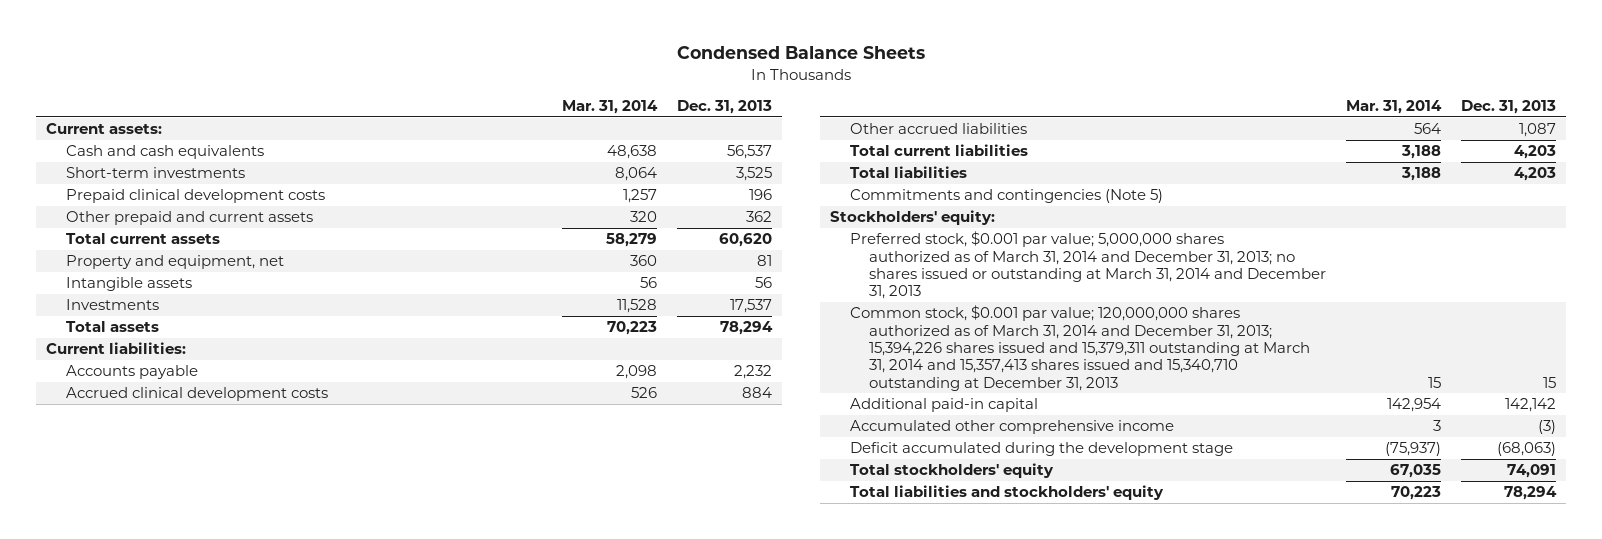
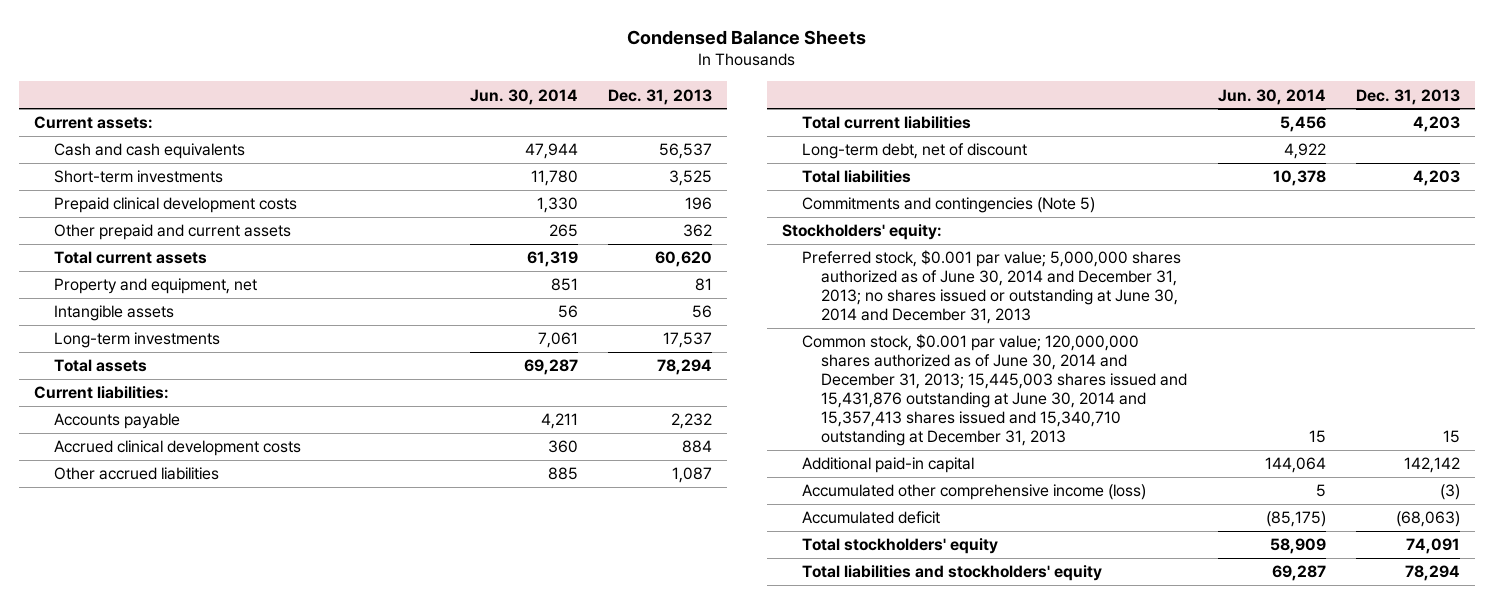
- | Mar. 31, 2014 | Dec. 31, 2013
+ | Jun. 30, 2014 | Dec. 31, 2013
- Investments | 11,528 | 17,537
+ Long-term investments | 7,061 | 17,537
+ Long-term debt, net of discount | 4,922 |
- Preferred stock, $0.001 par value; 5,000,000 shares authorized as of March 31, 2014 and December 31, 2013; no shares issued or outstanding at March 31, 2014 and December 31, 2013
- Common stock, $0.001 par value; 120,000,000 shares authorized as of March 31, 2014 and December 31, 2013; 15,394,226 shares issued and 15,379,311 outstanding at March 31, 2014 and 15,357,413 shares issued and 15,340,710 outstanding at December 31, 2013 | 15 | 15
+ Preferred stock, $0.001 par value; 5,000,000 shares authorized as of June 30, 2014 and December 31, 2013; no shares issued or outstanding at June 30, 2014 and December 31, 2013
+ Common stock, $0.001 par value; 120,000,000 shares authorized as of June 30, 2014 and December 31, 2013; 15,445,003 shares issued and 15,431,876 outstanding at June 30, 2014 and 15,357,413 shares issued and 15,340,710 outstanding at December 31, 2013 | 15 | 15
- Accumulated other comprehensive income | 3 | (3)
- Deficit accumulated during the development stage | (75,937) | (68,063)
+ Accumulated other comprehensive income (loss) | 5 | (3)
+ Accumulated deficit | (85,175) | (68,063)

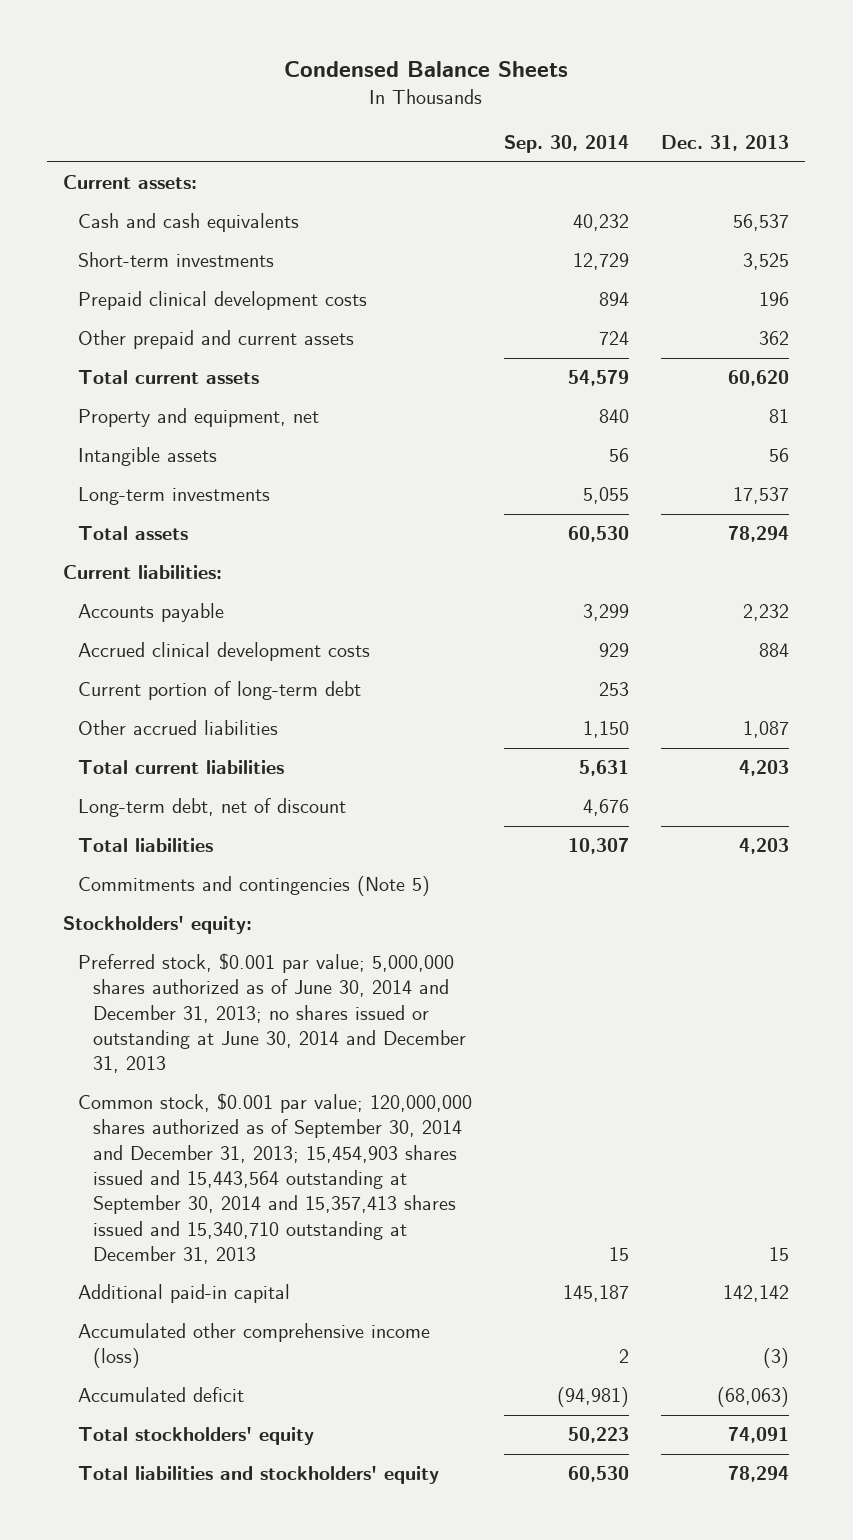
- | Jun. 30, 2014 | Dec. 31, 2013
+ | Sep. 30, 2014 | Dec. 31, 2013
+ Current portion of long-term debt | 253 |
- Common stock, $0.001 par value; 120,000,000 shares authorized as of June 30, 2014 and December 31, 2013; 15,445,003 shares issued and 15,431,876 outstanding at June 30, 2014 and 15,357,413 shares issued and 15,340,710 outstanding at December 31, 2013 | 15 | 15
+ Common stock, $0.001 par value; 120,000,000 shares authorized as of September 30, 2014 and December 31, 2013; 15,454,903 shares issued and 15,443,564 outstanding at September 30, 2014 and 15,357,413 shares issued and 15,340,710 outstanding at December 31, 2013 | 15 | 15

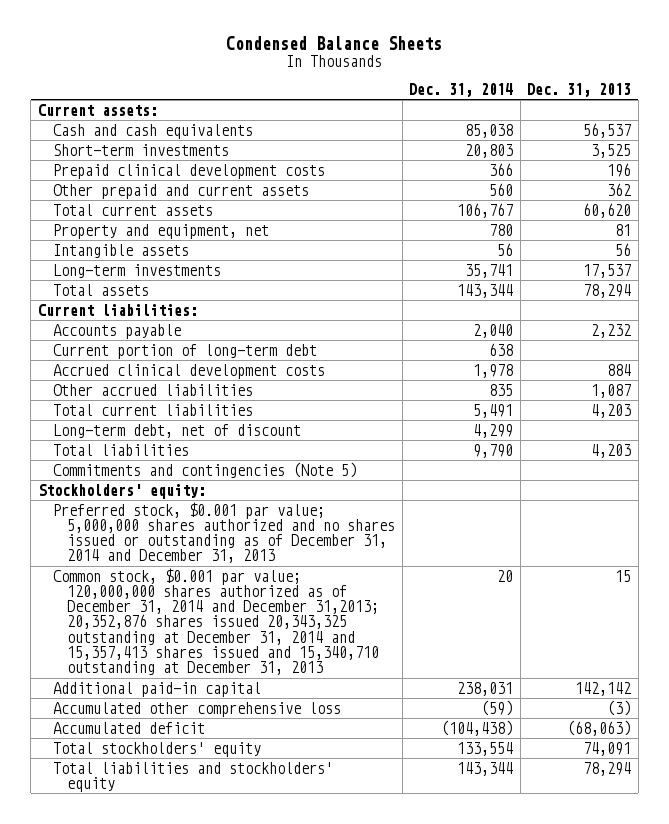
- | Sep. 30, 2014 | Dec. 31, 2013
+ | Dec. 31, 2014 | Dec. 31, 2013
moved down: Accrued clinical development costs | 1,978 | 884
- Preferred stock, $0.001 par value; 5,000,000 shares authorized as of June 30, 2014 and December 31, 2013; no shares issued or outstanding at June 30, 2014 and December 31, 2013
- Common stock, $0.001 par value; 120,000,000 shares authorized as of September 30, 2014 and December 31, 2013; 15,454,903 shares issued and 15,443,564 outstanding at September 30, 2014 and 15,357,413 shares issued and 15,340,710 outstanding at December 31, 2013 | 15 | 15
+ Preferred stock, $0.001 par value; 5,000,000 shares authorized and no shares issued or outstanding as of December 31, 2014 and December 31, 2013
+ Common stock, $0.001 par value; 120,000,000 shares authorized as of December 31, 2014 and December 31,2013; 20,352,876 shares issued 20,343,325 outstanding at December 31, 2014 and 15,357,413 shares issued and 15,340,710 outstanding at December 31, 2013 | 20 | 15
- Accumulated other comprehensive income (loss) | 2 | (3)
+ Accumulated other comprehensive loss | (59) | (3)

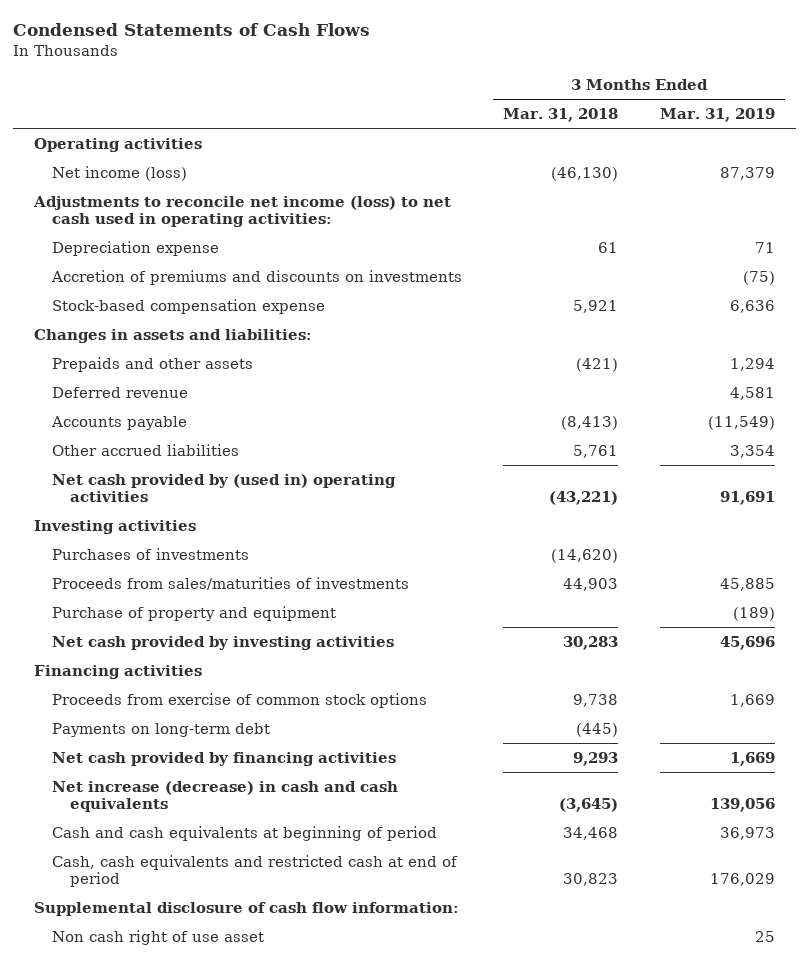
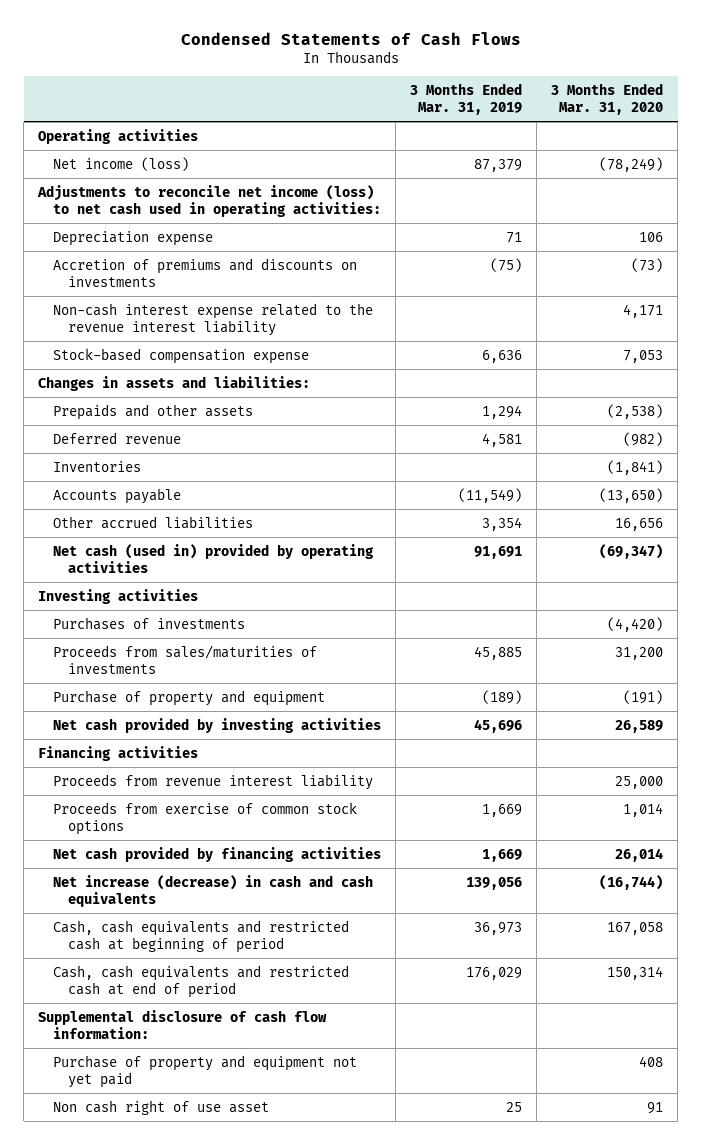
- | 3 Months Ended Mar. 31, 2018 | 3 Months Ended Mar. 31, 2019
+ | 3 Months Ended Mar. 31, 2019 | 3 Months Ended Mar. 31, 2020
+ Non-cash interest expense related to the revenue interest liability | | 4,171
+ Inventories | | (1,841)
- Net cash provided by (used in) operating activities | (43,221) | 91,691
+ Net cash (used in) provided by operating activities | 91,691 | (69,347)
+ Proceeds from revenue interest liability | | 25,000
- Payments on long-term debt | (445) |
- Cash and cash equivalents at beginning of period | 34,468 | 36,973
+ Cash, cash equivalents and restricted cash at beginning of period | 36,973 | 167,058
+ Purchase of property and equipment not yet paid | | 408

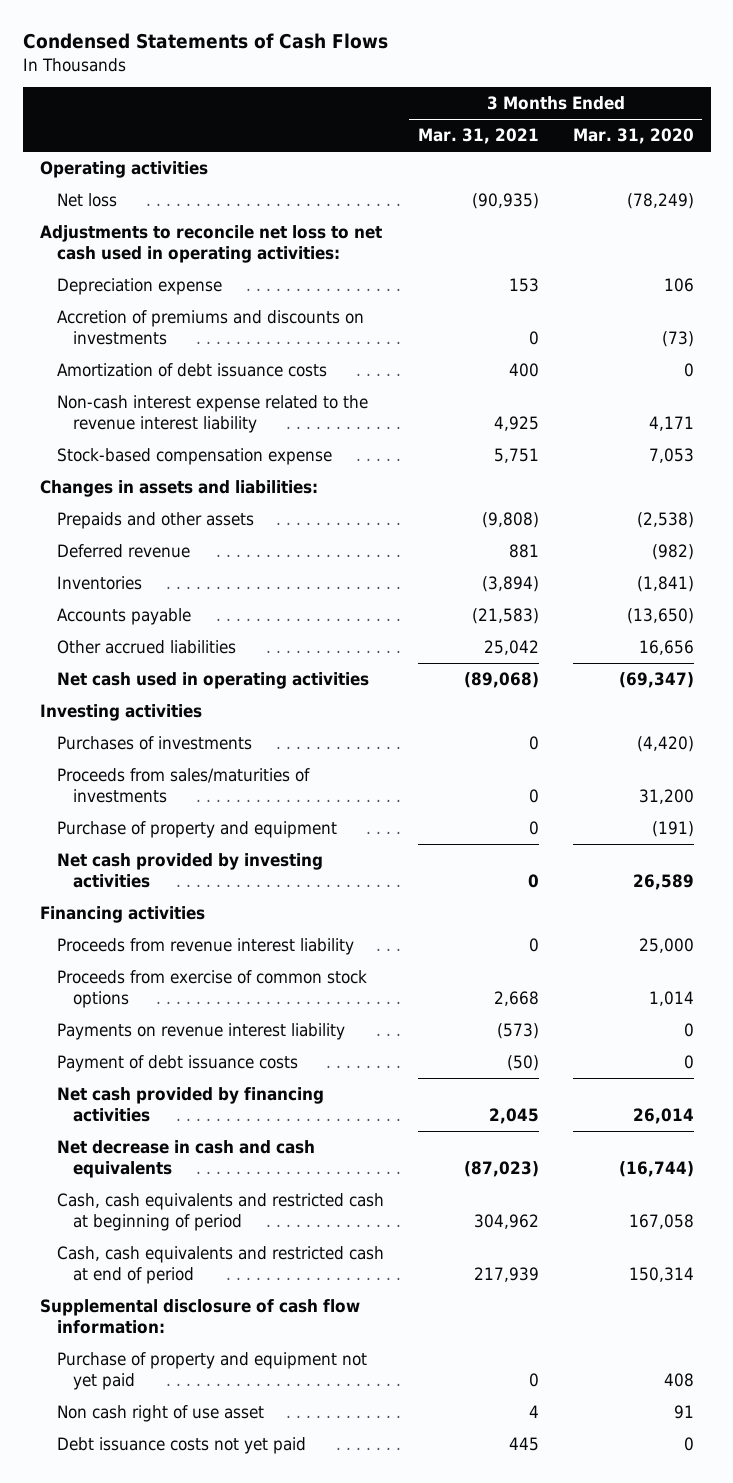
- | 3 Months Ended Mar. 31, 2019 | 3 Months Ended Mar. 31, 2020
+ | 3 Months Ended Mar. 31, 2021 | 3 Months Ended Mar. 31, 2020
- Net income (loss) | 87,379 | (78,249)
- Adjustments to reconcile net income (loss) to net cash used in operating activities:
+ Net loss | (90,935) | (78,249)
+ Adjustments to reconcile net loss to net cash used in operating activities:
+ Amortization of debt issuance costs | 400 | 0
- Net cash (used in) provided by operating activities | 91,691 | (69,347)
+ Net cash used in operating activities | (89,068) | (69,347)
+ Payments on revenue interest liability | (573) | 0
+ Payment of debt issuance costs | (50) | 0
- Net increase (decrease) in cash and cash equivalents | 139,056 | (16,744)
+ Net decrease in cash and cash equivalents | (87,023) | (16,744)
+ Debt issuance costs not yet paid | 445 | 0

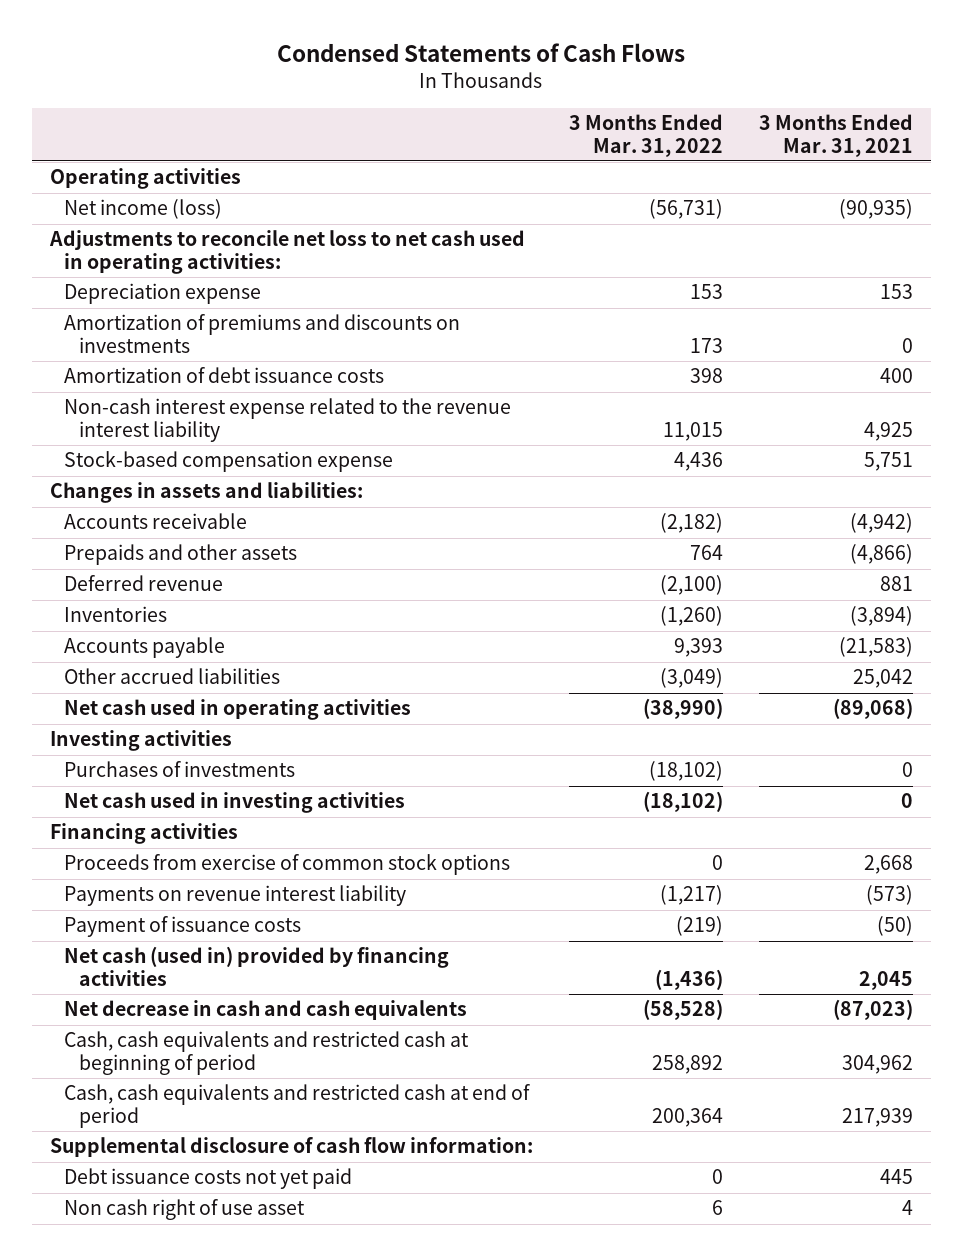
- | 3 Months Ended Mar. 31, 2021 | 3 Months Ended Mar. 31, 2020
+ | 3 Months Ended Mar. 31, 2022 | 3 Months Ended Mar. 31, 2021
- Net loss | (90,935) | (78,249)
+ Net income (loss) | (56,731) | (90,935)
- Accretion of premiums and discounts on investments | 0 | (73)
+ Amortization of premiums and discounts on investments | 173 | 0
- Prepaids and other assets | (9,808) | (2,538)
+ Accounts receivable | (2,182) | (4,942)
+ Prepaids and other assets | 764 | (4,866)
- Proceeds from sales/maturities of investments | 0 | 31,200
- Purchase of property and equipment | 0 | (191)
- Net cash provided by investing activities | 0 | 26,589
+ Net cash used in investing activities | (18,102) | 0
- Proceeds from revenue interest liability | 0 | 25,000
- Payment of debt issuance costs | (50) | 0
- Net cash provided by financing activities | 2,045 | 26,014
+ Payment of issuance costs | (219) | (50)
+ Net cash (used in) provided by financing activities | (1,436) | 2,045
- Purchase of property and equipment not yet paid | 0 | 408
moved down: Non cash right of use asset | 6 | 4

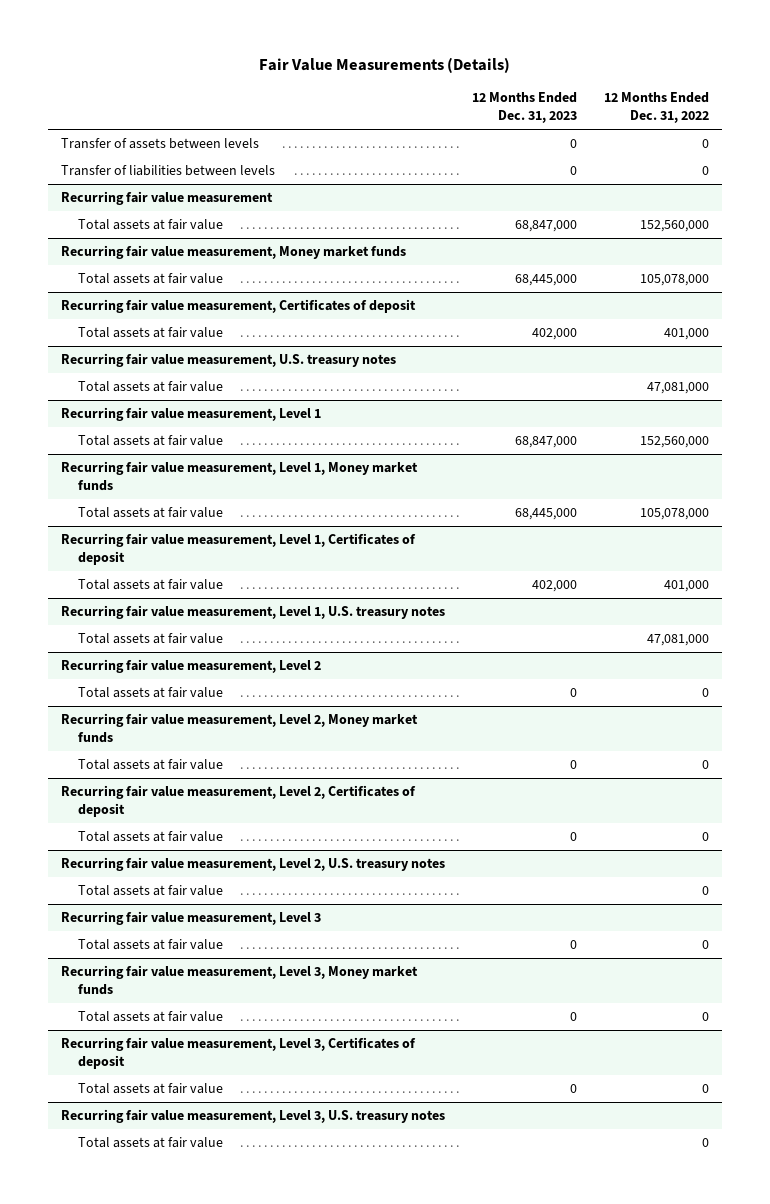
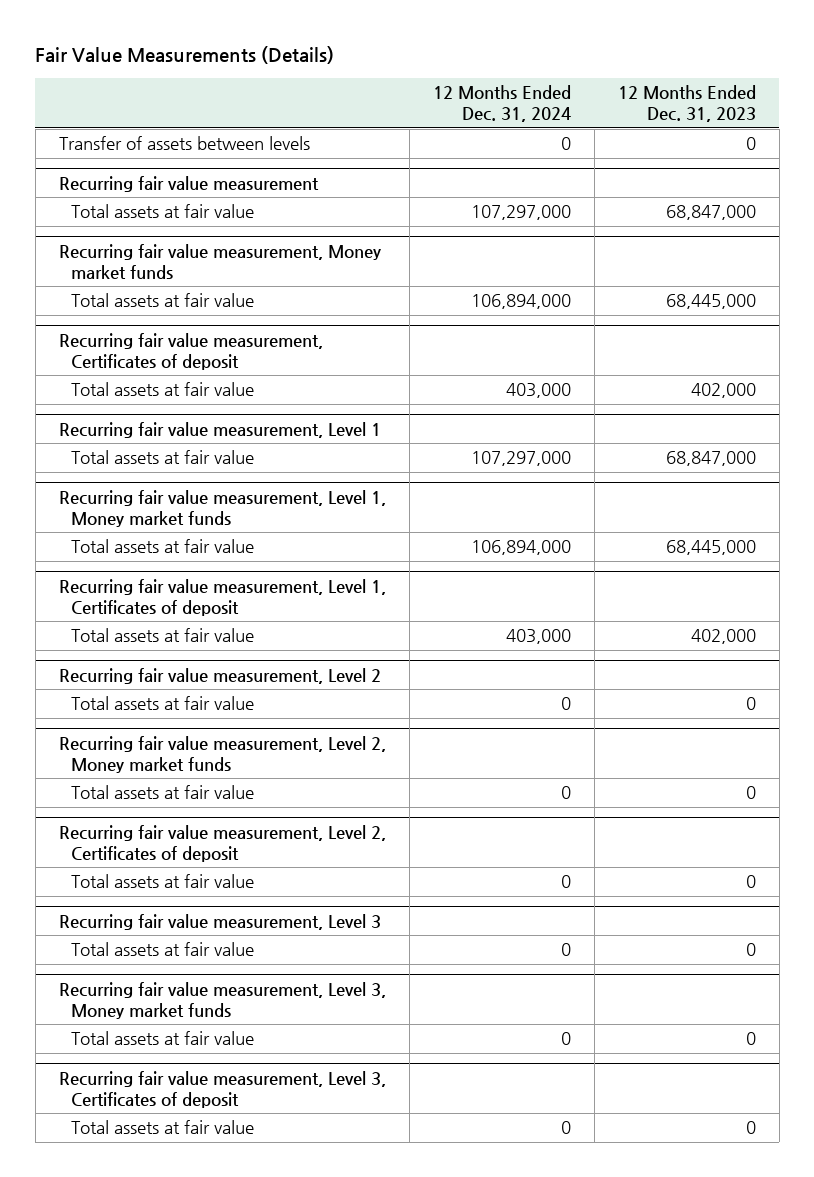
- | 12 Months Ended Dec. 31, 2023 | 12 Months Ended Dec. 31, 2022
+ | 12 Months Ended Dec. 31, 2024 | 12 Months Ended Dec. 31, 2023
- Transfer of liabilities between levels | 0 | 0
- Recurring fair value measurement, U.S. treasury notes
- Total assets at fair value | | 47,081,000
- Recurring fair value measurement, Level 1, U.S. treasury notes
- Total assets at fair value | | 47,081,000
- Recurring fair value measurement, Level 2, U.S. treasury notes
- Total assets at fair value | | 0
- Recurring fair value measurement, Level 3, U.S. treasury notes
- Total assets at fair value | | 0

